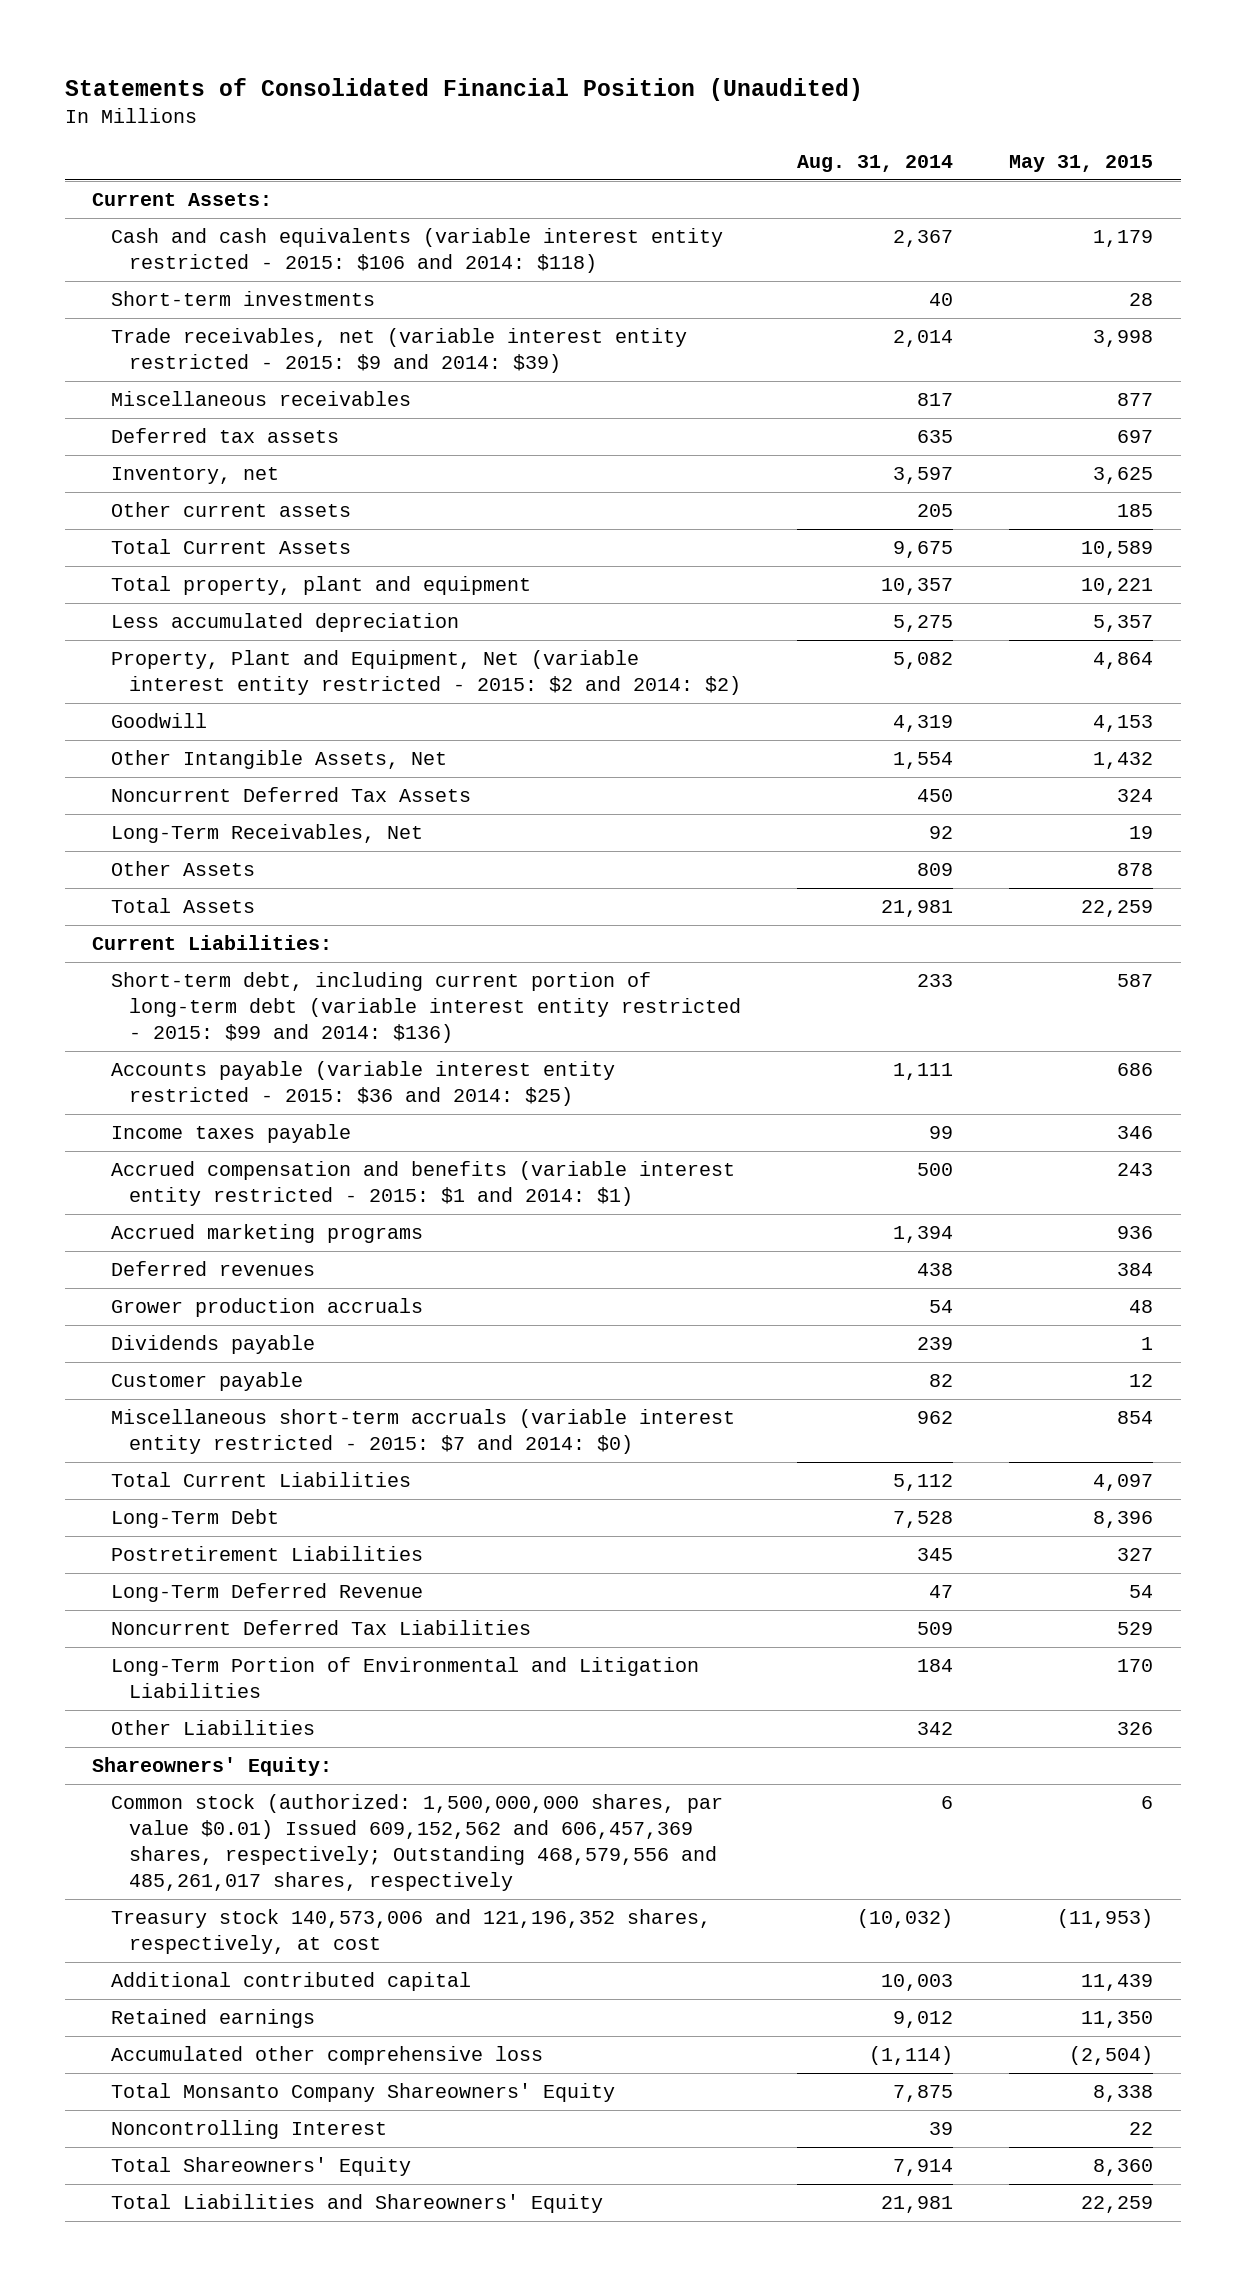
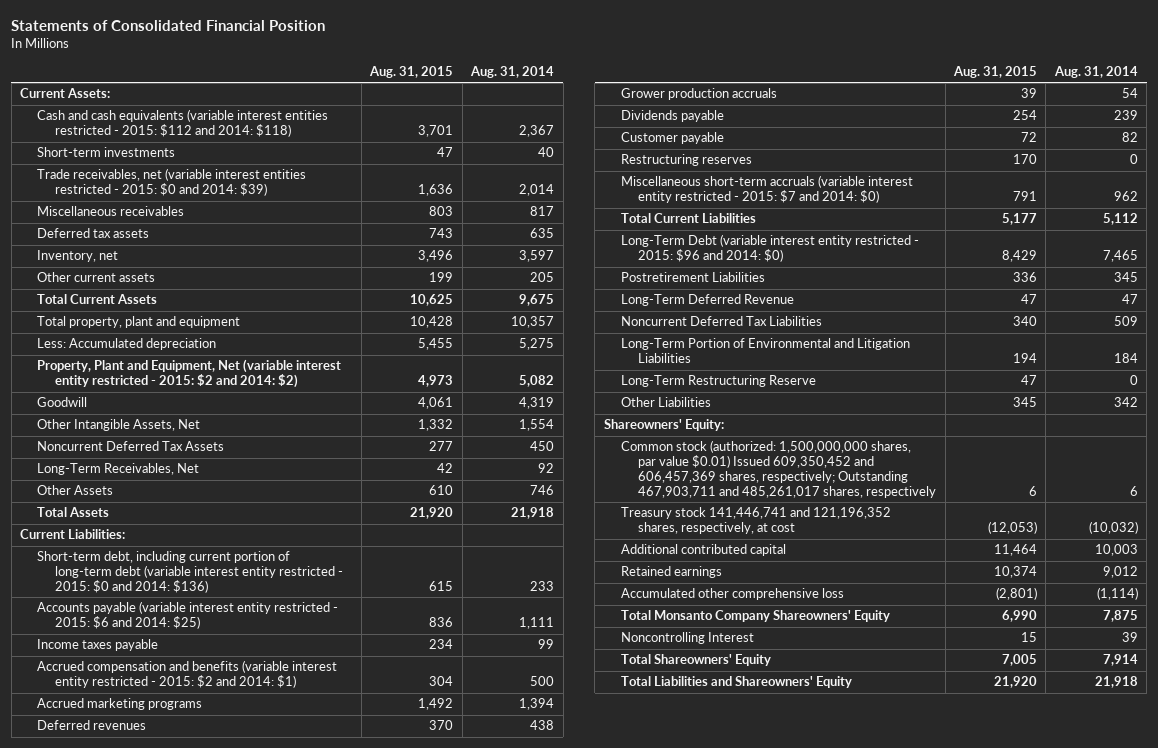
- Statements of Consolidated Financial Position (Unaudited)
+ Statements of Consolidated Financial Position
- | Aug. 31, 2014 | May 31, 2015
+ | Aug. 31, 2015 | Aug. 31, 2014
- Cash and cash equivalents (variable interest entity restricted - 2015: $106 and 2014: $118) | 2,367 | 1,179
+ Cash and cash equivalents (variable interest entities restricted - 2015: $112 and 2014: $118) | 3,701 | 2,367
- Trade receivables, net (variable interest entity restricted - 2015: $9 and 2014: $39) | 2,014 | 3,998
+ Trade receivables, net (variable interest entities restricted - 2015: $0 and 2014: $39) | 1,636 | 2,014
- Less accumulated depreciation | 5,275 | 5,357
+ Less: Accumulated depreciation | 5,455 | 5,275
- Other Assets | 809 | 878
- Total Assets | 21,981 | 22,259
+ Other Assets | 610 | 746
+ Total Assets | 21,920 | 21,918
- Short-term debt, including current portion of long-term debt (variable interest entity restricted - 2015: $99 and 2014: $136) | 233 | 587
- Accounts payable (variable interest entity restricted - 2015: $36 and 2014: $25) | 1,111 | 686
+ Short-term debt, including current portion of long-term debt (variable interest entity restricted - 2015: $0 and 2014: $136) | 615 | 233
+ Accounts payable (variable interest entity restricted - 2015: $6 and 2014: $25) | 836 | 1,111
- Accrued compensation and benefits (variable interest entity restricted - 2015: $1 and 2014: $1) | 500 | 243
+ Accrued compensation and benefits (variable interest entity restricted - 2015: $2 and 2014: $1) | 304 | 500
+ Restructuring reserves | 170 | 0
- Long-Term Debt | 7,528 | 8,396
+ Long-Term Debt (variable interest entity restricted - 2015: $96 and 2014: $0) | 8,429 | 7,465
+ Long-Term Restructuring Reserve | 47 | 0
- Common stock (authorized: 1,500,000,000 shares, par value $0.01) Issued 609,152,562 and 606,457,369 shares, respectively; Outstanding 468,579,556 and 485,261,017 shares, respectively | 6 | 6
- Treasury stock 140,573,006 and 121,196,352 shares, respectively, at cost | (10,032) | (11,953)
+ Common stock (authorized: 1,500,000,000 shares, par value $0.01) Issued 609,350,452 and 606,457,369 shares, respectively; Outstanding 467,903,711 and 485,261,017 shares, respectively | 6 | 6
+ Treasury stock 141,446,741 and 121,196,352 shares, respectively, at cost | (12,053) | (10,032)
- Total Liabilities and Shareowners' Equity | 21,981 | 22,259
+ Total Liabilities and Shareowners' Equity | 21,920 | 21,918

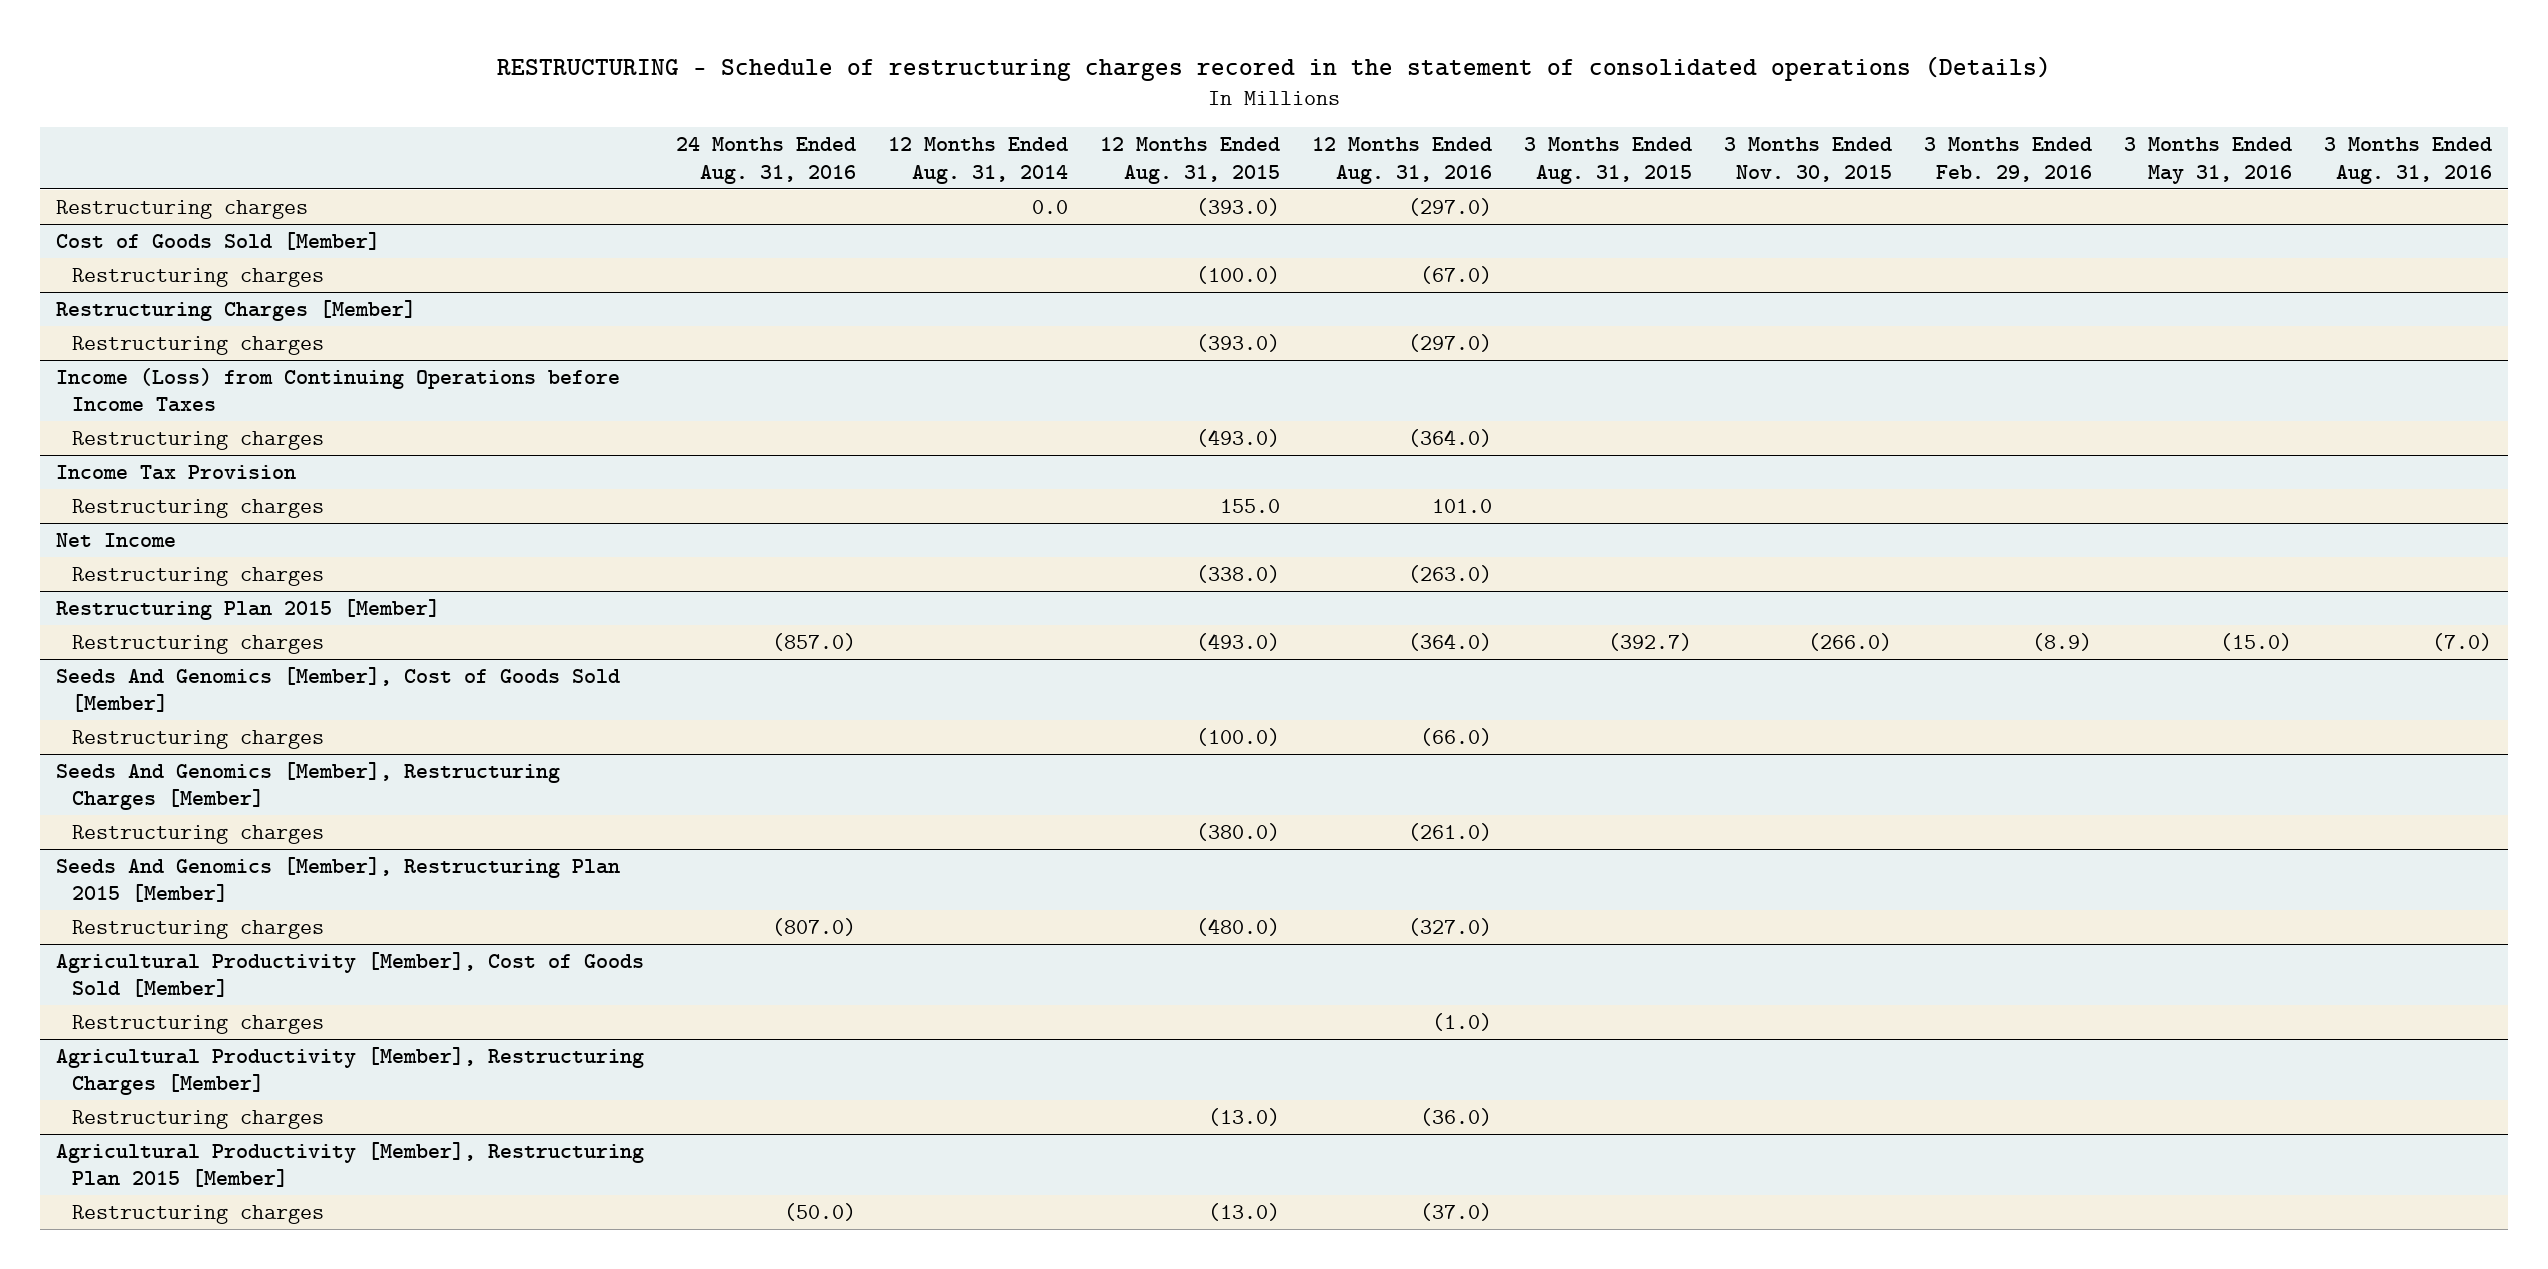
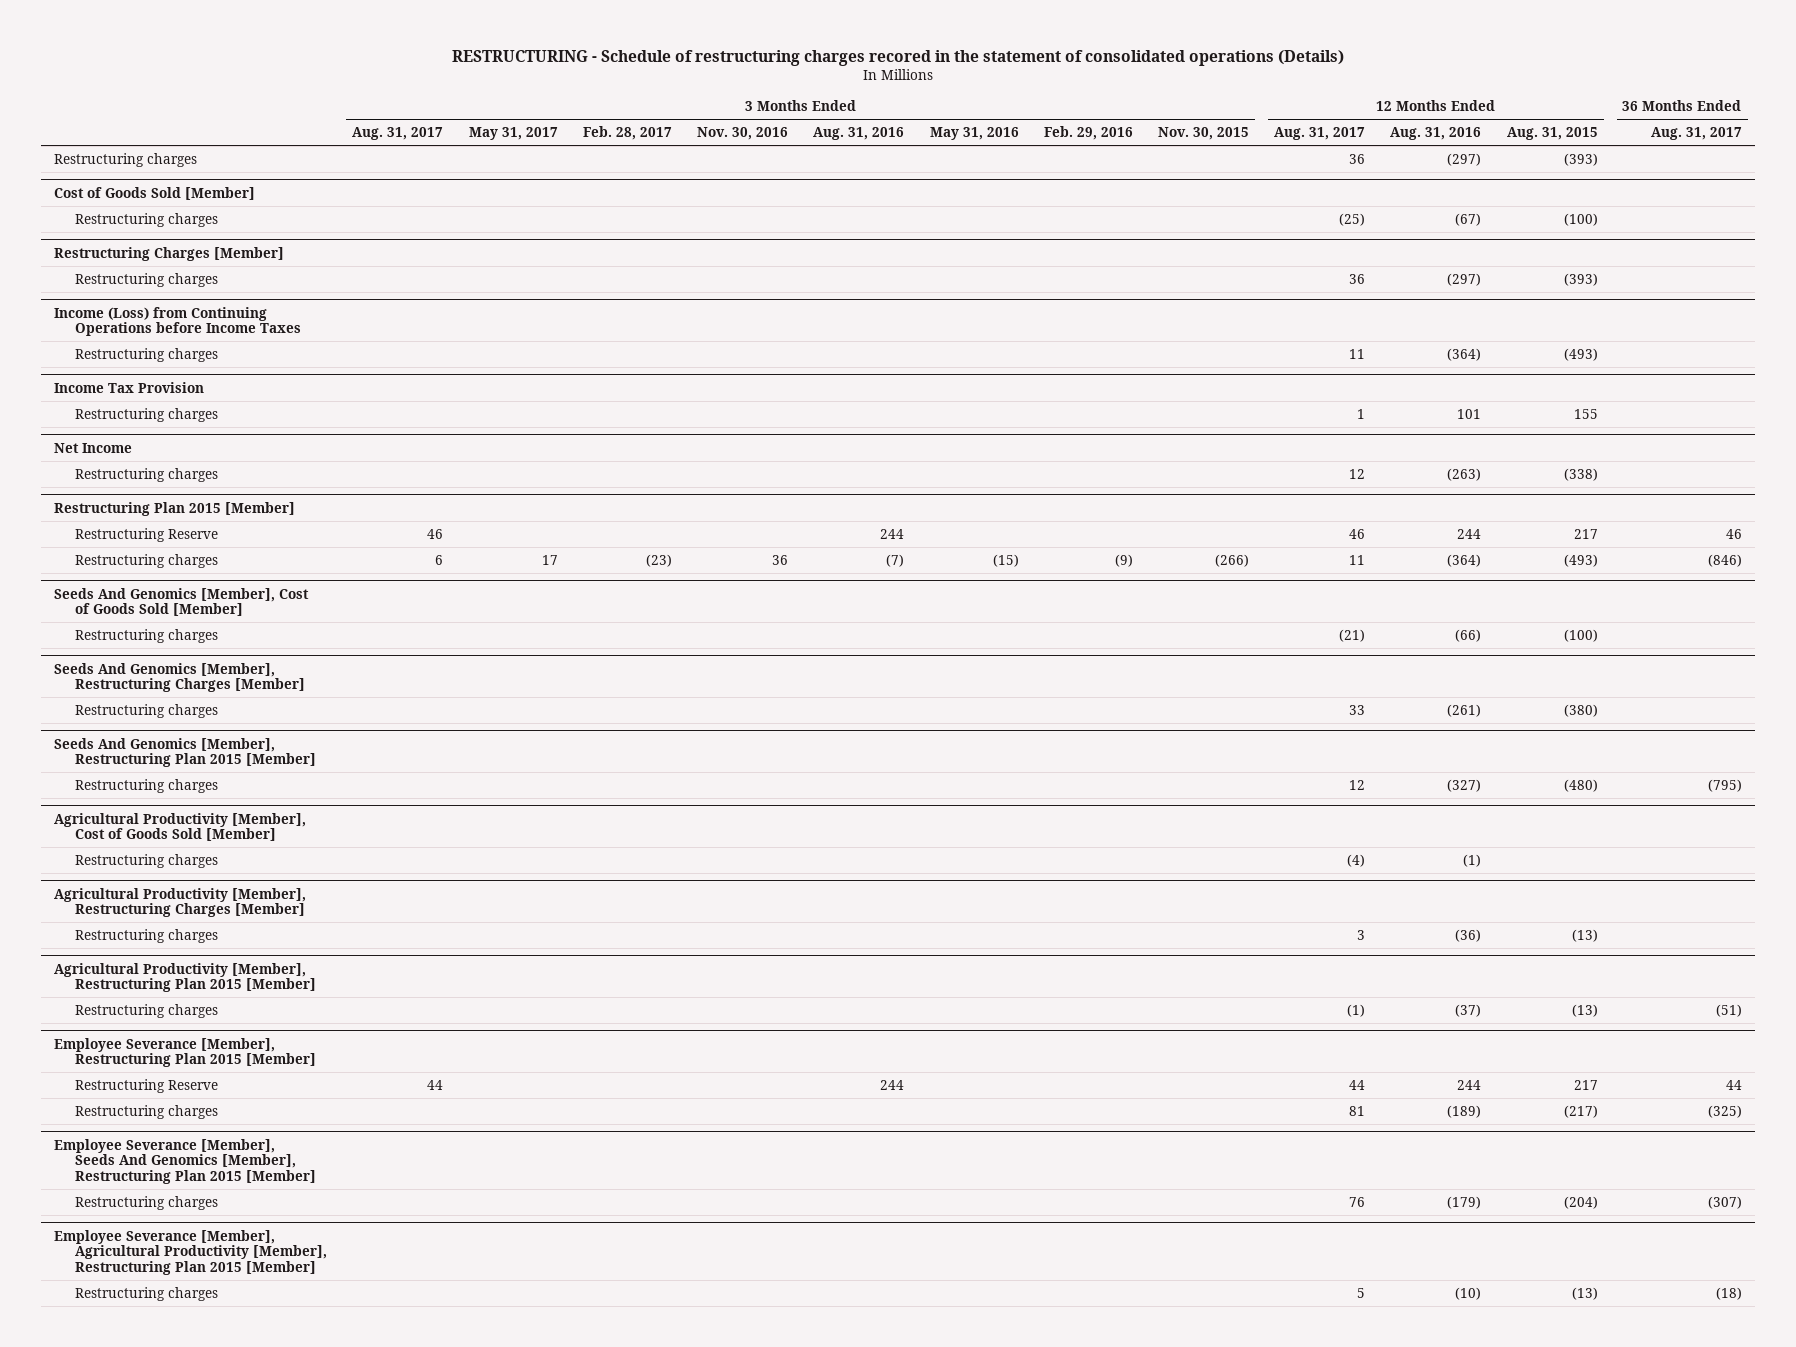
- | 24 Months Ended Aug. 31, 2016 | 12 Months Ended Aug. 31, 2014 | 12 Months Ended Aug. 31, 2015 | 12 Months Ended Aug. 31, 2016 | 3 Months Ended Aug. 31, 2015 | 3 Months Ended Nov. 30, 2015 | 3 Months Ended Feb. 29, 2016 | 3 Months Ended May 31, 2016 | 3 Months Ended Aug. 31, 2016
+ | 3 Months Ended Aug. 31, 2017 | 3 Months Ended May 31, 2017 | 3 Months Ended Feb. 28, 2017 | 3 Months Ended Nov. 30, 2016 | 3 Months Ended Aug. 31, 2016 | 3 Months Ended May 31, 2016 | 3 Months Ended Feb. 29, 2016 | 3 Months Ended Nov. 30, 2015 | 12 Months Ended Aug. 31, 2017 | 12 Months Ended Aug. 31, 2016 | 12 Months Ended Aug. 31, 2015 | 36 Months Ended Aug. 31, 2017
- Restructuring charges | | 0.0 | (393.0) | (297.0) | | | | |
+ Restructuring charges | | | | | | | | | 36 | (297) | (393) |
@ Cost of Goods Sold [Member]
- Restructuring charges | | | (100.0) | (67.0) | | | | |
+ Restructuring charges | | | | | | | | | (25) | (67) | (100) |
@ Restructuring Charges [Member]
- Restructuring charges | | | (393.0) | (297.0) | | | | |
+ Restructuring charges | | | | | | | | | 36 | (297) | (393) |
@ Income (Loss) from Continuing Operations before Income Taxes
- Restructuring charges | | | (493.0) | (364.0) | | | | |
+ Restructuring charges | | | | | | | | | 11 | (364) | (493) |
@ Income Tax Provision
- Restructuring charges | | | 155.0 | 101.0 | | | | |
+ Restructuring charges | | | | | | | | | 1 | 101 | 155 |
@ Net Income
- Restructuring charges | | | (338.0) | (263.0) | | | | |
+ Restructuring charges | | | | | | | | | 12 | (263) | (338) |
@ Restructuring Plan 2015 [Member]
- Restructuring charges | (857.0) | | (493.0) | (364.0) | (392.7) | (266.0) | (8.9) | (15.0) | (7.0)
+ Restructuring Reserve | 46 | | | | 244 | | | | 46 | 244 | 217 | 46
+ Restructuring charges | 6 | 17 | (23) | 36 | (7) | (15) | (9) | (266) | 11 | (364) | (493) | (846)
@ Seeds And Genomics [Member], Cost of Goods Sold [Member]
- Restructuring charges | | | (100.0) | (66.0) | | | | |
+ Restructuring charges | | | | | | | | | (21) | (66) | (100) |
@ Seeds And Genomics [Member], Restructuring Charges [Member]
- Restructuring charges | | | (380.0) | (261.0) | | | | |
+ Restructuring charges | | | | | | | | | 33 | (261) | (380) |
@ Seeds And Genomics [Member], Restructuring Plan 2015 [Member]
- Restructuring charges | (807.0) | | (480.0) | (327.0) | | | | |
+ Restructuring charges | | | | | | | | | 12 | (327) | (480) | (795)
@ Agricultural Productivity [Member], Cost of Goods Sold [Member]
- Restructuring charges | | | | (1.0) | | | | |
+ Restructuring charges | | | | | | | | | (4) | (1) | |
@ Agricultural Productivity [Member], Restructuring Charges [Member]
- Restructuring charges | | | (13.0) | (36.0) | | | | |
+ Restructuring charges | | | | | | | | | 3 | (36) | (13) |
@ Agricultural Productivity [Member], Restructuring Plan 2015 [Member]
- Restructuring charges | (50.0) | | (13.0) | (37.0) | | | | |
+ Restructuring charges | | | | | | | | | (1) | (37) | (13) | (51)
+ Employee Severance [Member], Restructuring Plan 2015 [Member]
+ Restructuring Reserve | 44 | | | | 244 | | | | 44 | 244 | 217 | 44
+ Restructuring charges | | | | | | | | | 81 | (189) | (217) | (325)
+ Employee Severance [Member], Seeds And Genomics [Member], Restructuring Plan 2015 [Member]
+ Restructuring charges | | | | | | | | | 76 | (179) | (204) | (307)
+ Employee Severance [Member], Agricultural Productivity [Member], Restructuring Plan 2015 [Member]
+ Restructuring charges | | | | | | | | | 5 | (10) | (13) | (18)

